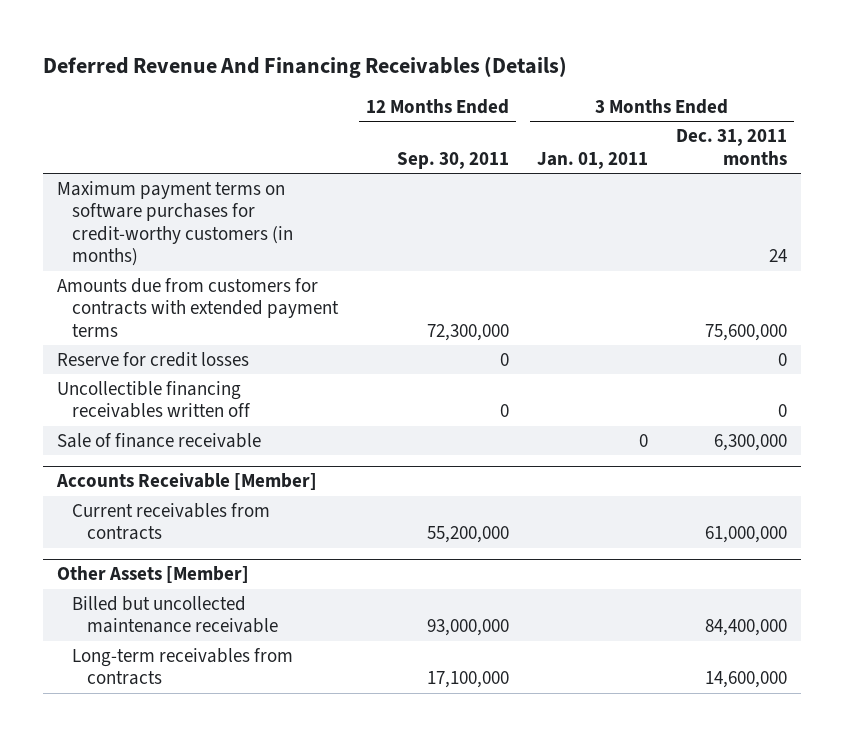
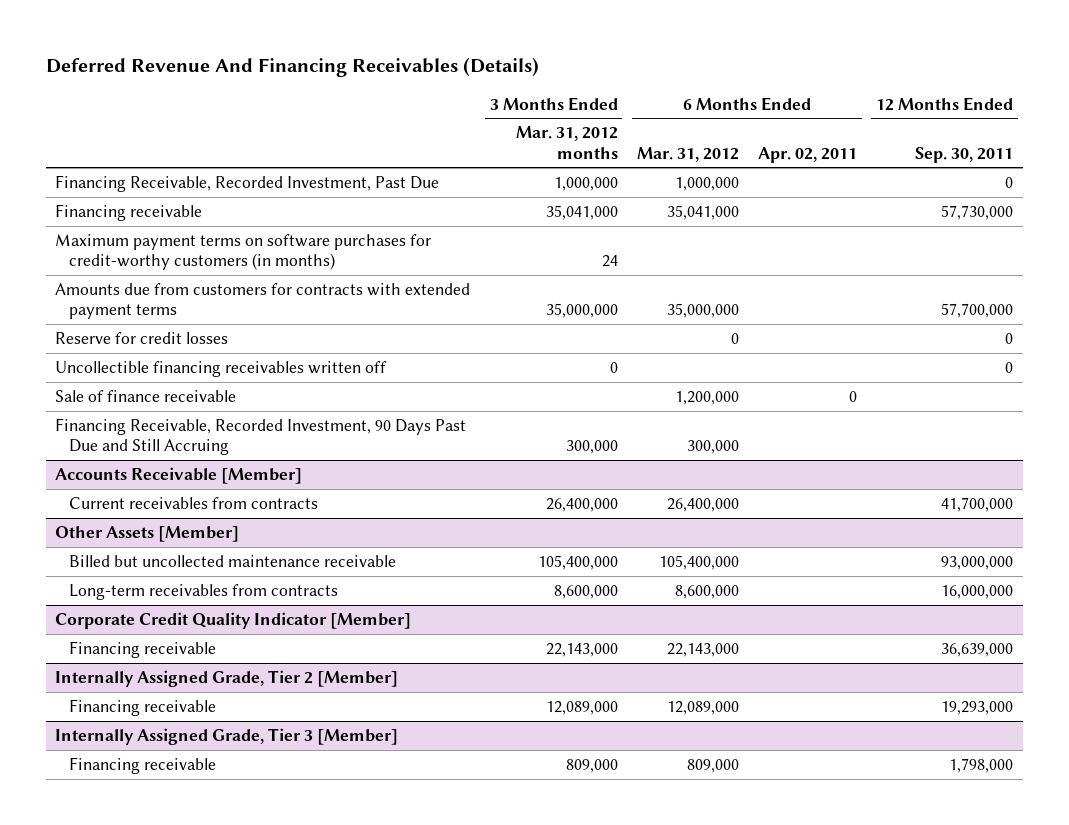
- | 12 Months Ended Sep. 30, 2011 | 3 Months Ended Jan. 01, 2011 | 3 Months Ended Dec. 31, 2011 months
+ | 3 Months Ended Mar. 31, 2012 months | 6 Months Ended Mar. 31, 2012 | 6 Months Ended Apr. 02, 2011 | 12 Months Ended Sep. 30, 2011
+ Financing Receivable, Recorded Investment, Past Due | 1,000,000 | 1,000,000 | | 0
+ Financing receivable | 35,041,000 | 35,041,000 | | 57,730,000
- Amounts due from customers for contracts with extended payment terms | 72,300,000 | | 75,600,000
+ Amounts due from customers for contracts with extended payment terms | 35,000,000 | 35,000,000 | | 57,700,000
+ Financing Receivable, Recorded Investment, 90 Days Past Due and Still Accruing | 300,000 | 300,000 | |
@ Accounts Receivable [Member]
- Current receivables from contracts | 55,200,000 | | 61,000,000
+ Current receivables from contracts | 26,400,000 | 26,400,000 | | 41,700,000
@ Other Assets [Member]
- Long-term receivables from contracts | 17,100,000 | | 14,600,000
+ Long-term receivables from contracts | 8,600,000 | 8,600,000 | | 16,000,000
+ Corporate Credit Quality Indicator [Member]
+ Financing receivable | 22,143,000 | 22,143,000 | | 36,639,000
+ Internally Assigned Grade, Tier 2 [Member]
+ Financing receivable | 12,089,000 | 12,089,000 | | 19,293,000
+ Internally Assigned Grade, Tier 3 [Member]
+ Financing receivable | 809,000 | 809,000 | | 1,798,000

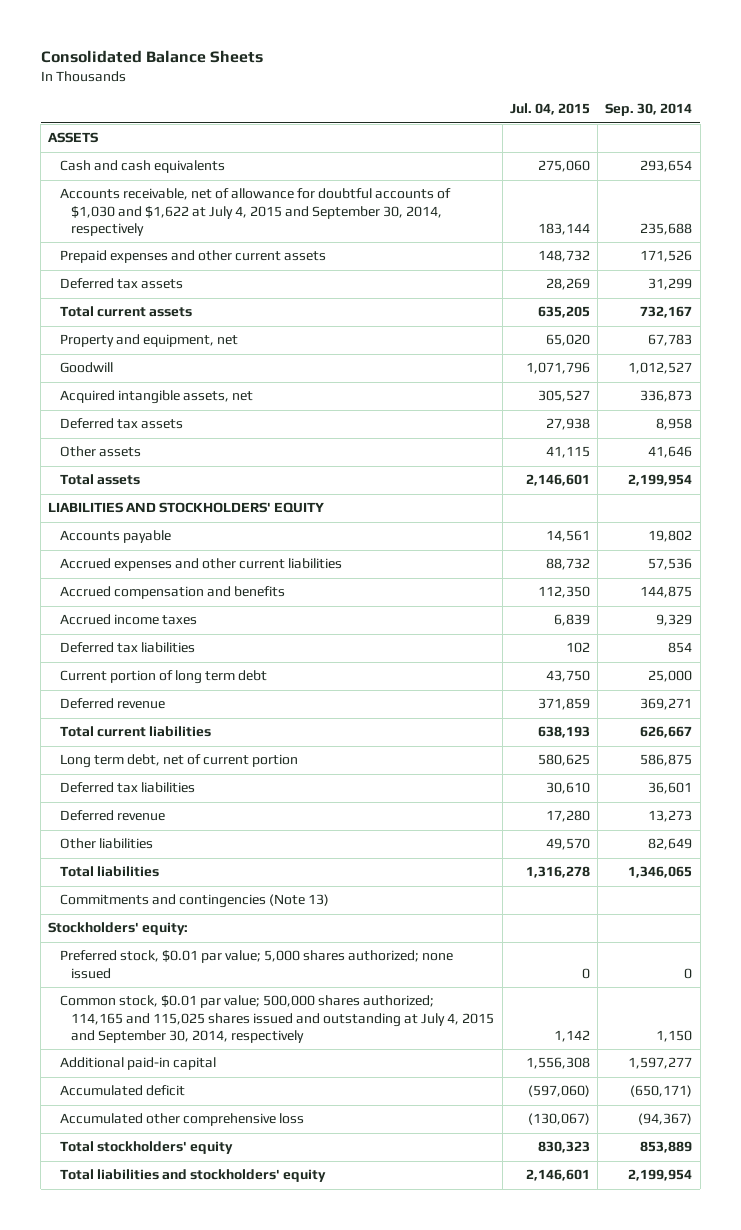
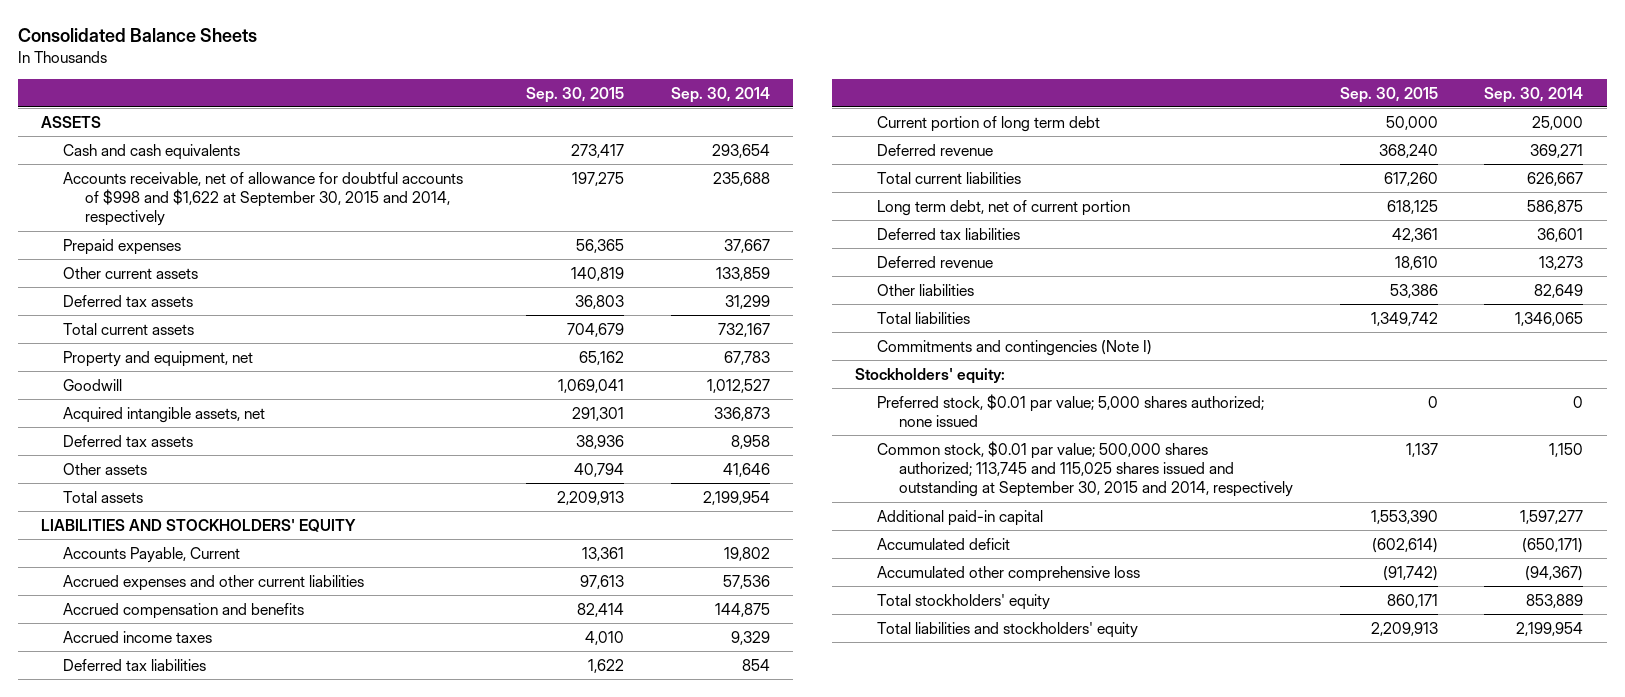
- | Jul. 04, 2015 | Sep. 30, 2014
+ | Sep. 30, 2015 | Sep. 30, 2014
- Accounts receivable, net of allowance for doubtful accounts of $1,030 and $1,622 at July 4, 2015 and September 30, 2014, respectively | 183,144 | 235,688
- Prepaid expenses and other current assets | 148,732 | 171,526
+ Accounts receivable, net of allowance for doubtful accounts of $998 and $1,622 at September 30, 2015 and 2014, respectively | 197,275 | 235,688
+ Prepaid expenses | 56,365 | 37,667
+ Other current assets | 140,819 | 133,859
- Accounts payable | 14,561 | 19,802
+ Accounts Payable, Current | 13,361 | 19,802
- Commitments and contingencies (Note 13)
+ Commitments and contingencies (Note I)
- Common stock, $0.01 par value; 500,000 shares authorized; 114,165 and 115,025 shares issued and outstanding at July 4, 2015 and September 30, 2014, respectively | 1,142 | 1,150
+ Common stock, $0.01 par value; 500,000 shares authorized; 113,745 and 115,025 shares issued and outstanding at September 30, 2015 and 2014, respectively | 1,137 | 1,150

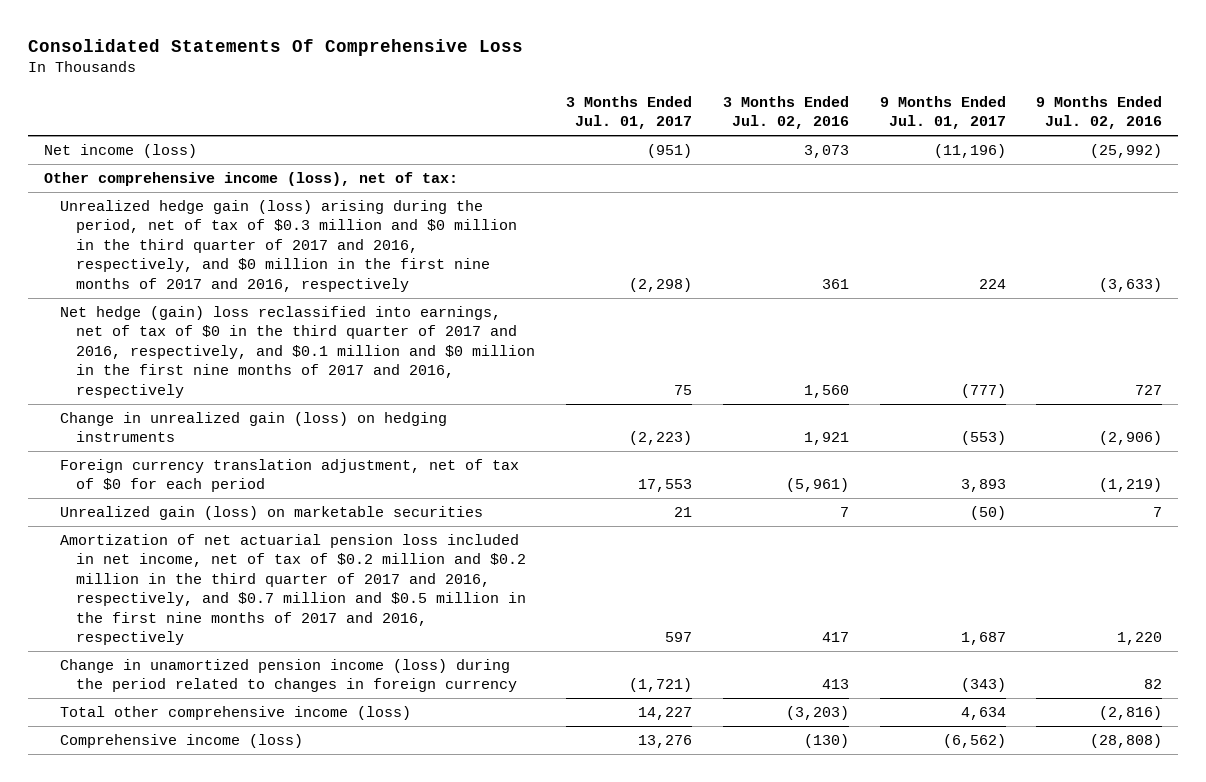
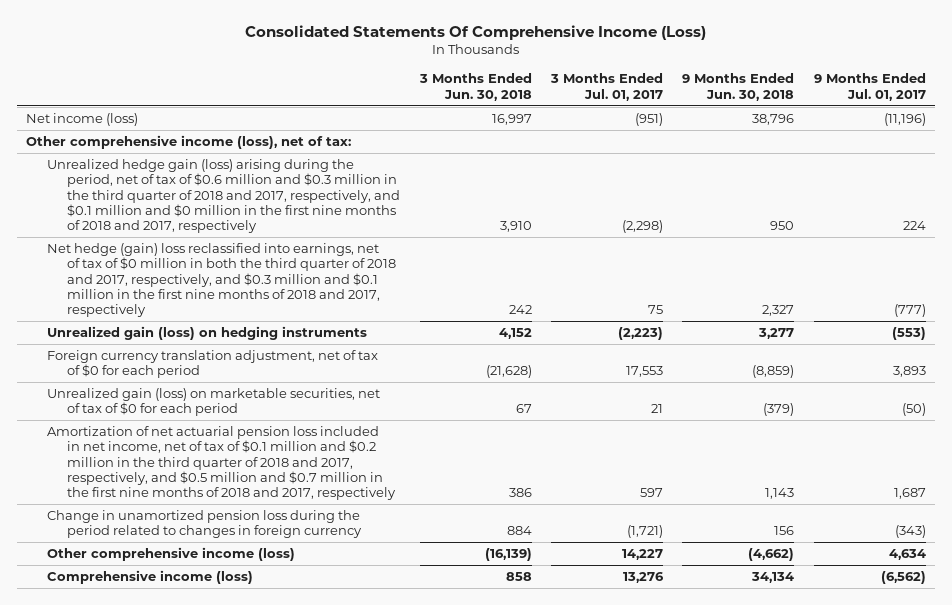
- Consolidated Statements Of Comprehensive Loss
+ Consolidated Statements Of Comprehensive Income (Loss)
- | 3 Months Ended Jul. 01, 2017 | 3 Months Ended Jul. 02, 2016 | 9 Months Ended Jul. 01, 2017 | 9 Months Ended Jul. 02, 2016
+ | 3 Months Ended Jun. 30, 2018 | 3 Months Ended Jul. 01, 2017 | 9 Months Ended Jun. 30, 2018 | 9 Months Ended Jul. 01, 2017
- Unrealized hedge gain (loss) arising during the period, net of tax of $0.3 million and $0 million in the third quarter of 2017 and 2016, respectively, and $0 million in the first nine months of 2017 and 2016, respectively | (2,298) | 361 | 224 | (3,633)
- Net hedge (gain) loss reclassified into earnings, net of tax of $0 in the third quarter of 2017 and 2016, respectively, and $0.1 million and $0 million in the first nine months of 2017 and 2016, respectively | 75 | 1,560 | (777) | 727
- Change in unrealized gain (loss) on hedging instruments | (2,223) | 1,921 | (553) | (2,906)
+ Unrealized hedge gain (loss) arising during the period, net of tax of $0.6 million and $0.3 million in the third quarter of 2018 and 2017, respectively, and $0.1 million and $0 million in the first nine months of 2018 and 2017, respectively | 3,910 | (2,298) | 950 | 224
+ Net hedge (gain) loss reclassified into earnings, net of tax of $0 million in both the third quarter of 2018 and 2017, respectively, and $0.3 million and $0.1 million in the first nine months of 2018 and 2017, respectively | 242 | 75 | 2,327 | (777)
+ Unrealized gain (loss) on hedging instruments | 4,152 | (2,223) | 3,277 | (553)
- Unrealized gain (loss) on marketable securities | 21 | 7 | (50) | 7
- Amortization of net actuarial pension loss included in net income, net of tax of $0.2 million and $0.2 million in the third quarter of 2017 and 2016, respectively, and $0.7 million and $0.5 million in the first nine months of 2017 and 2016, respectively | 597 | 417 | 1,687 | 1,220
- Change in unamortized pension income (loss) during the period related to changes in foreign currency | (1,721) | 413 | (343) | 82
- Total other comprehensive income (loss) | 14,227 | (3,203) | 4,634 | (2,816)
+ Unrealized gain (loss) on marketable securities, net of tax of $0 for each period | 67 | 21 | (379) | (50)
+ Amortization of net actuarial pension loss included in net income, net of tax of $0.1 million and $0.2 million in the third quarter of 2018 and 2017, respectively, and $0.5 million and $0.7 million in the first nine months of 2018 and 2017, respectively | 386 | 597 | 1,143 | 1,687
+ Change in unamortized pension loss during the period related to changes in foreign currency | 884 | (1,721) | 156 | (343)
+ Other comprehensive income (loss) | (16,139) | 14,227 | (4,662) | 4,634

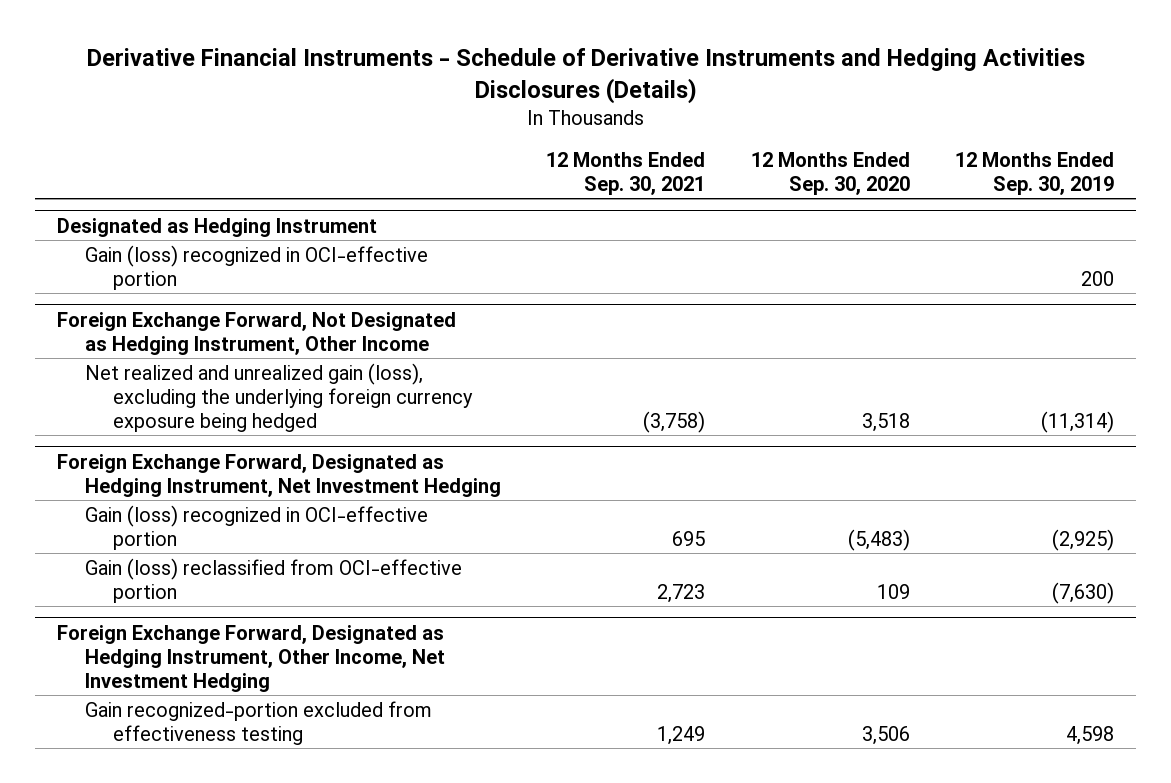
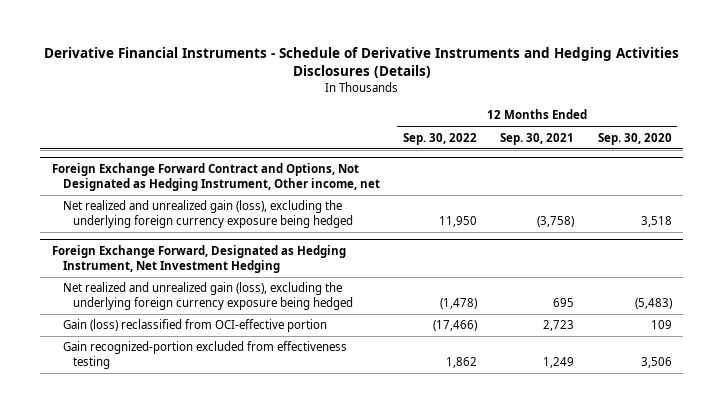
- | 12 Months Ended Sep. 30, 2021 | 12 Months Ended Sep. 30, 2020 | 12 Months Ended Sep. 30, 2019
+ | 12 Months Ended Sep. 30, 2022 | 12 Months Ended Sep. 30, 2021 | 12 Months Ended Sep. 30, 2020
- Designated as Hedging Instrument
- Gain (loss) recognized in OCI-effective portion | | | 200
- Foreign Exchange Forward, Not Designated as Hedging Instrument, Other Income
+ Foreign Exchange Forward Contract and Options, Not Designated as Hedging Instrument, Other income, net
@ Foreign Exchange Forward, Designated as Hedging Instrument, Net Investment Hedging
- Gain (loss) recognized in OCI-effective portion | 695 | (5,483) | (2,925)
+ Net realized and unrealized gain (loss), excluding the underlying foreign currency exposure being hedged | (1,478) | 695 | (5,483)
- Foreign Exchange Forward, Designated as Hedging Instrument, Other Income, Net Investment Hedging

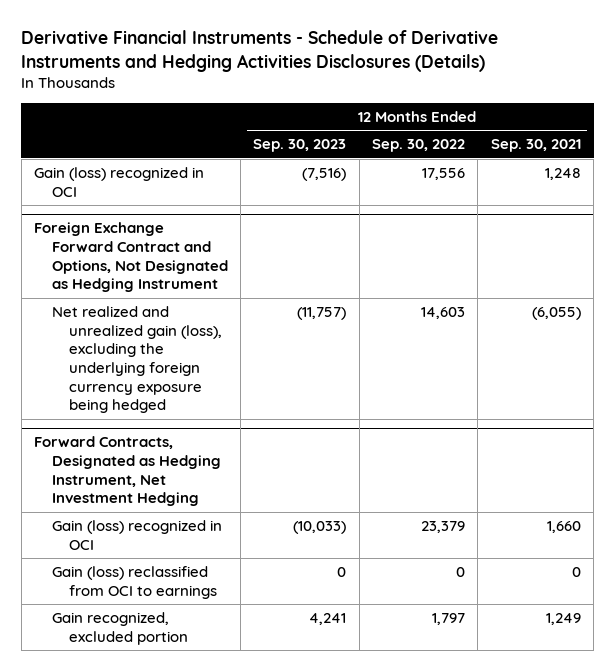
- | 12 Months Ended Sep. 30, 2022 | 12 Months Ended Sep. 30, 2021 | 12 Months Ended Sep. 30, 2020
+ | 12 Months Ended Sep. 30, 2023 | 12 Months Ended Sep. 30, 2022 | 12 Months Ended Sep. 30, 2021
- Foreign Exchange Forward Contract and Options, Not Designated as Hedging Instrument, Other income, net
- Net realized and unrealized gain (loss), excluding the underlying foreign currency exposure being hedged | 11,950 | (3,758) | 3,518
- Foreign Exchange Forward, Designated as Hedging Instrument, Net Investment Hedging
- Net realized and unrealized gain (loss), excluding the underlying foreign currency exposure being hedged | (1,478) | 695 | (5,483)
- Gain (loss) reclassified from OCI-effective portion | (17,466) | 2,723 | 109
- Gain recognized-portion excluded from effectiveness testing | 1,862 | 1,249 | 3,506
+ Gain (loss) recognized in OCI | (7,516) | 17,556 | 1,248
+ Foreign Exchange Forward Contract and Options, Not Designated as Hedging Instrument
+ Net realized and unrealized gain (loss), excluding the underlying foreign currency exposure being hedged | (11,757) | 14,603 | (6,055)
+ Forward Contracts, Designated as Hedging Instrument, Net Investment Hedging
+ Gain (loss) recognized in OCI | (10,033) | 23,379 | 1,660
+ Gain (loss) reclassified from OCI to earnings | 0 | 0 | 0
+ Gain recognized, excluded portion | 4,241 | 1,797 | 1,249

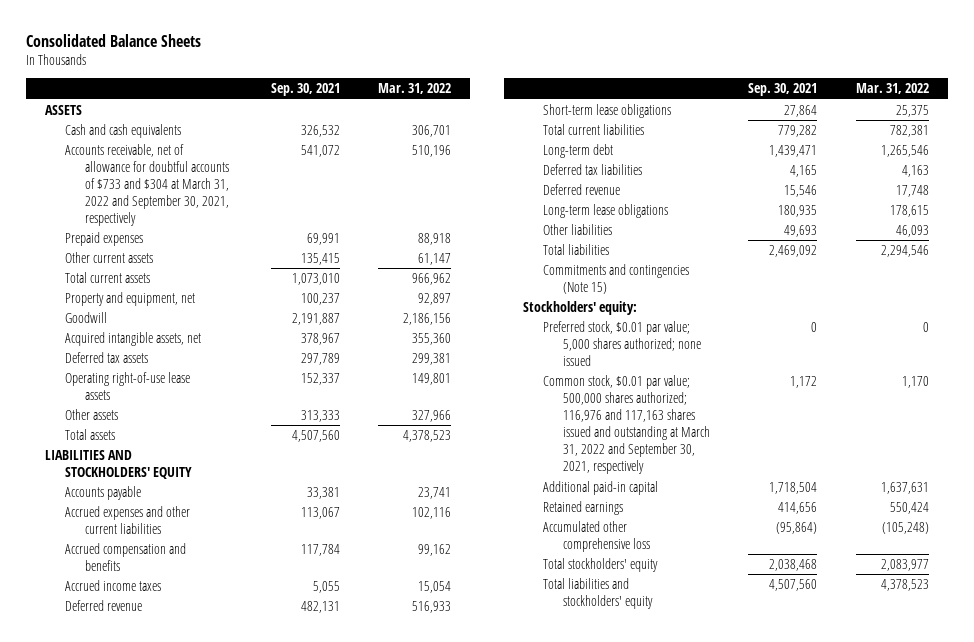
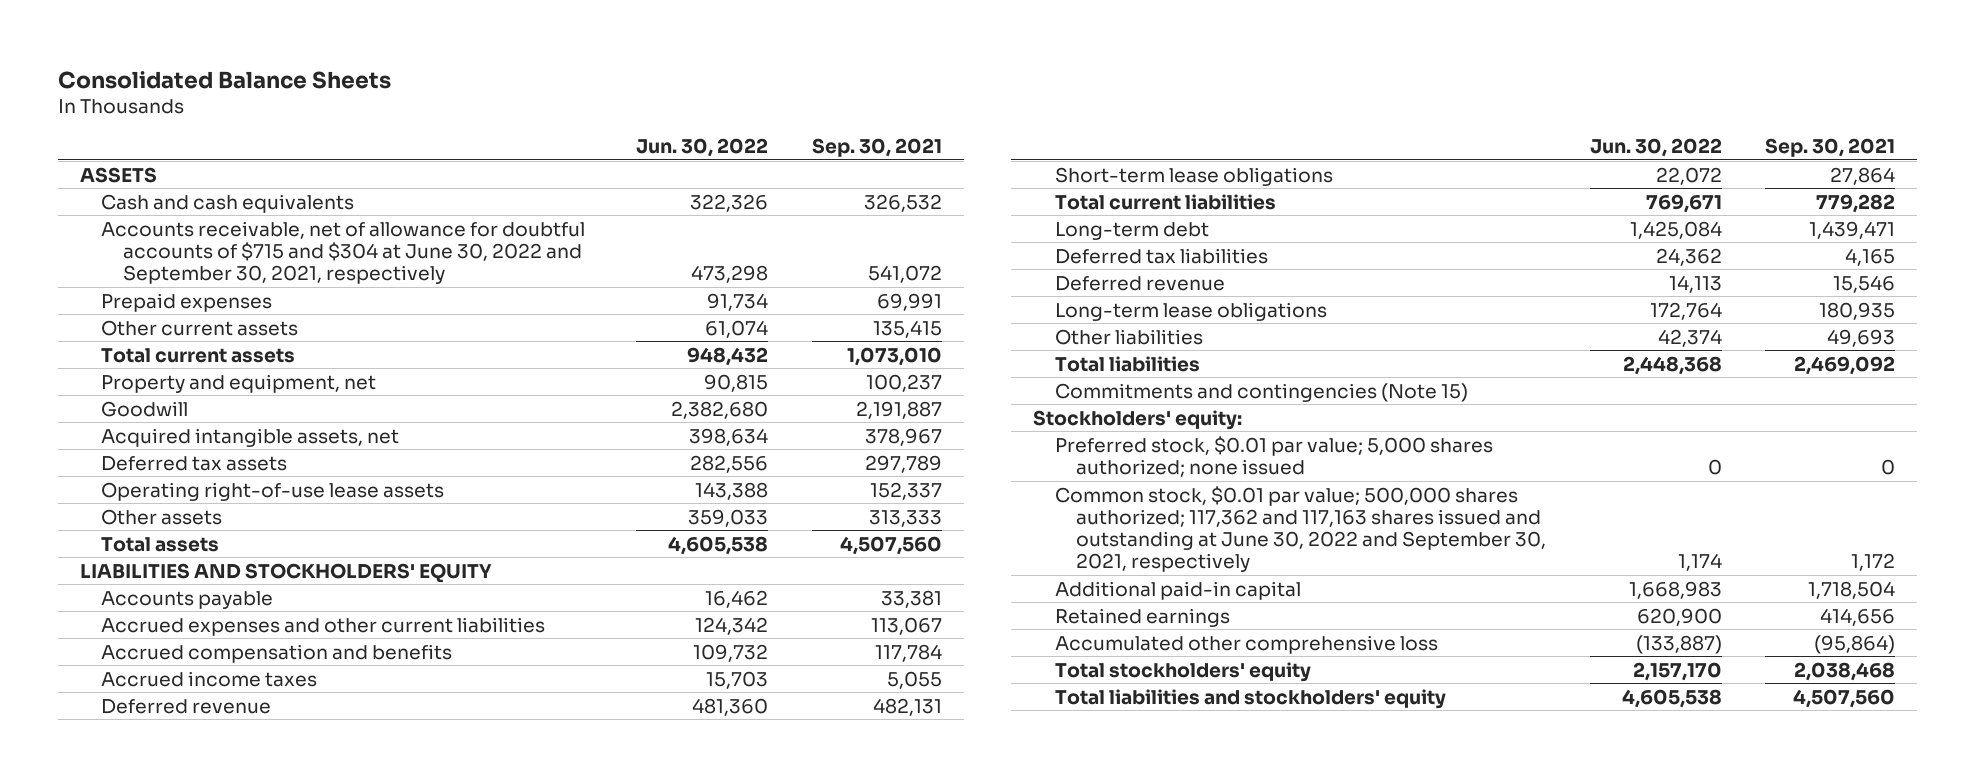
- | Sep. 30, 2021 | Mar. 31, 2022
+ | Jun. 30, 2022 | Sep. 30, 2021
- Accounts receivable, net of allowance for doubtful accounts of $733 and $304 at March 31, 2022 and September 30, 2021, respectively | 541,072 | 510,196
+ Accounts receivable, net of allowance for doubtful accounts of $715 and $304 at June 30, 2022 and September 30, 2021, respectively | 473,298 | 541,072
- Common stock, $0.01 par value; 500,000 shares authorized; 116,976 and 117,163 shares issued and outstanding at March 31, 2022 and September 30, 2021, respectively | 1,172 | 1,170
+ Common stock, $0.01 par value; 500,000 shares authorized; 117,362 and 117,163 shares issued and outstanding at June 30, 2022 and September 30, 2021, respectively | 1,174 | 1,172

